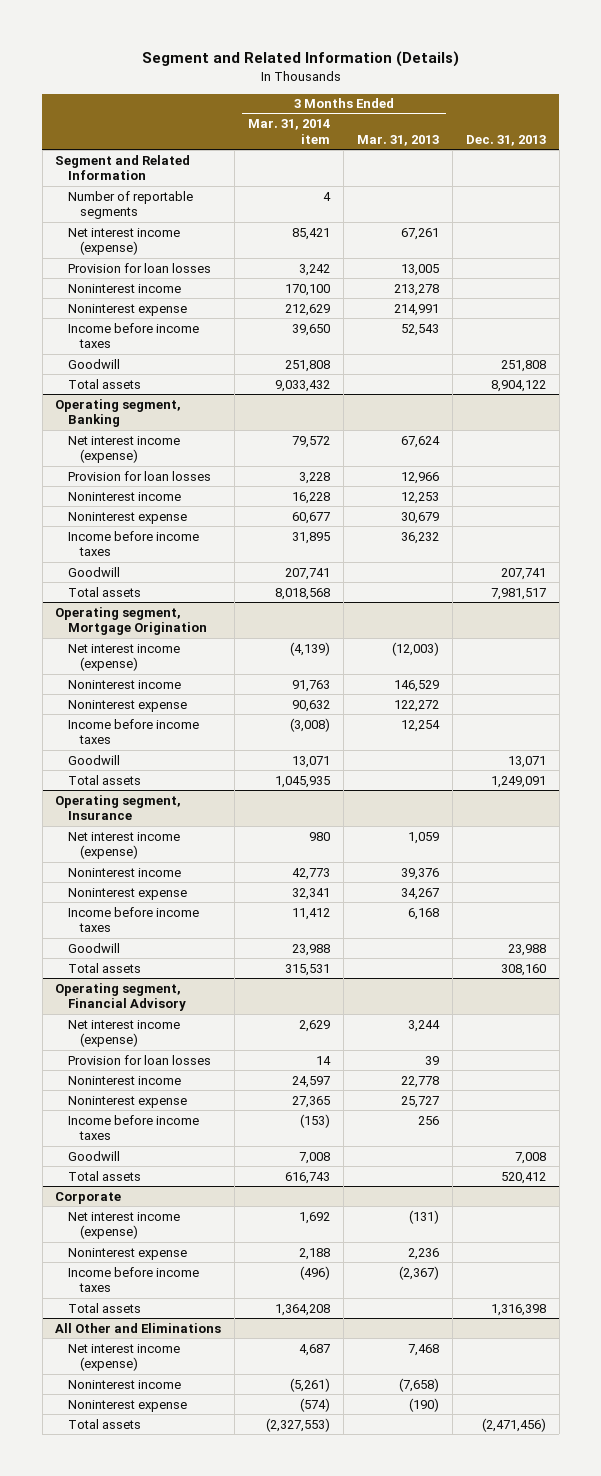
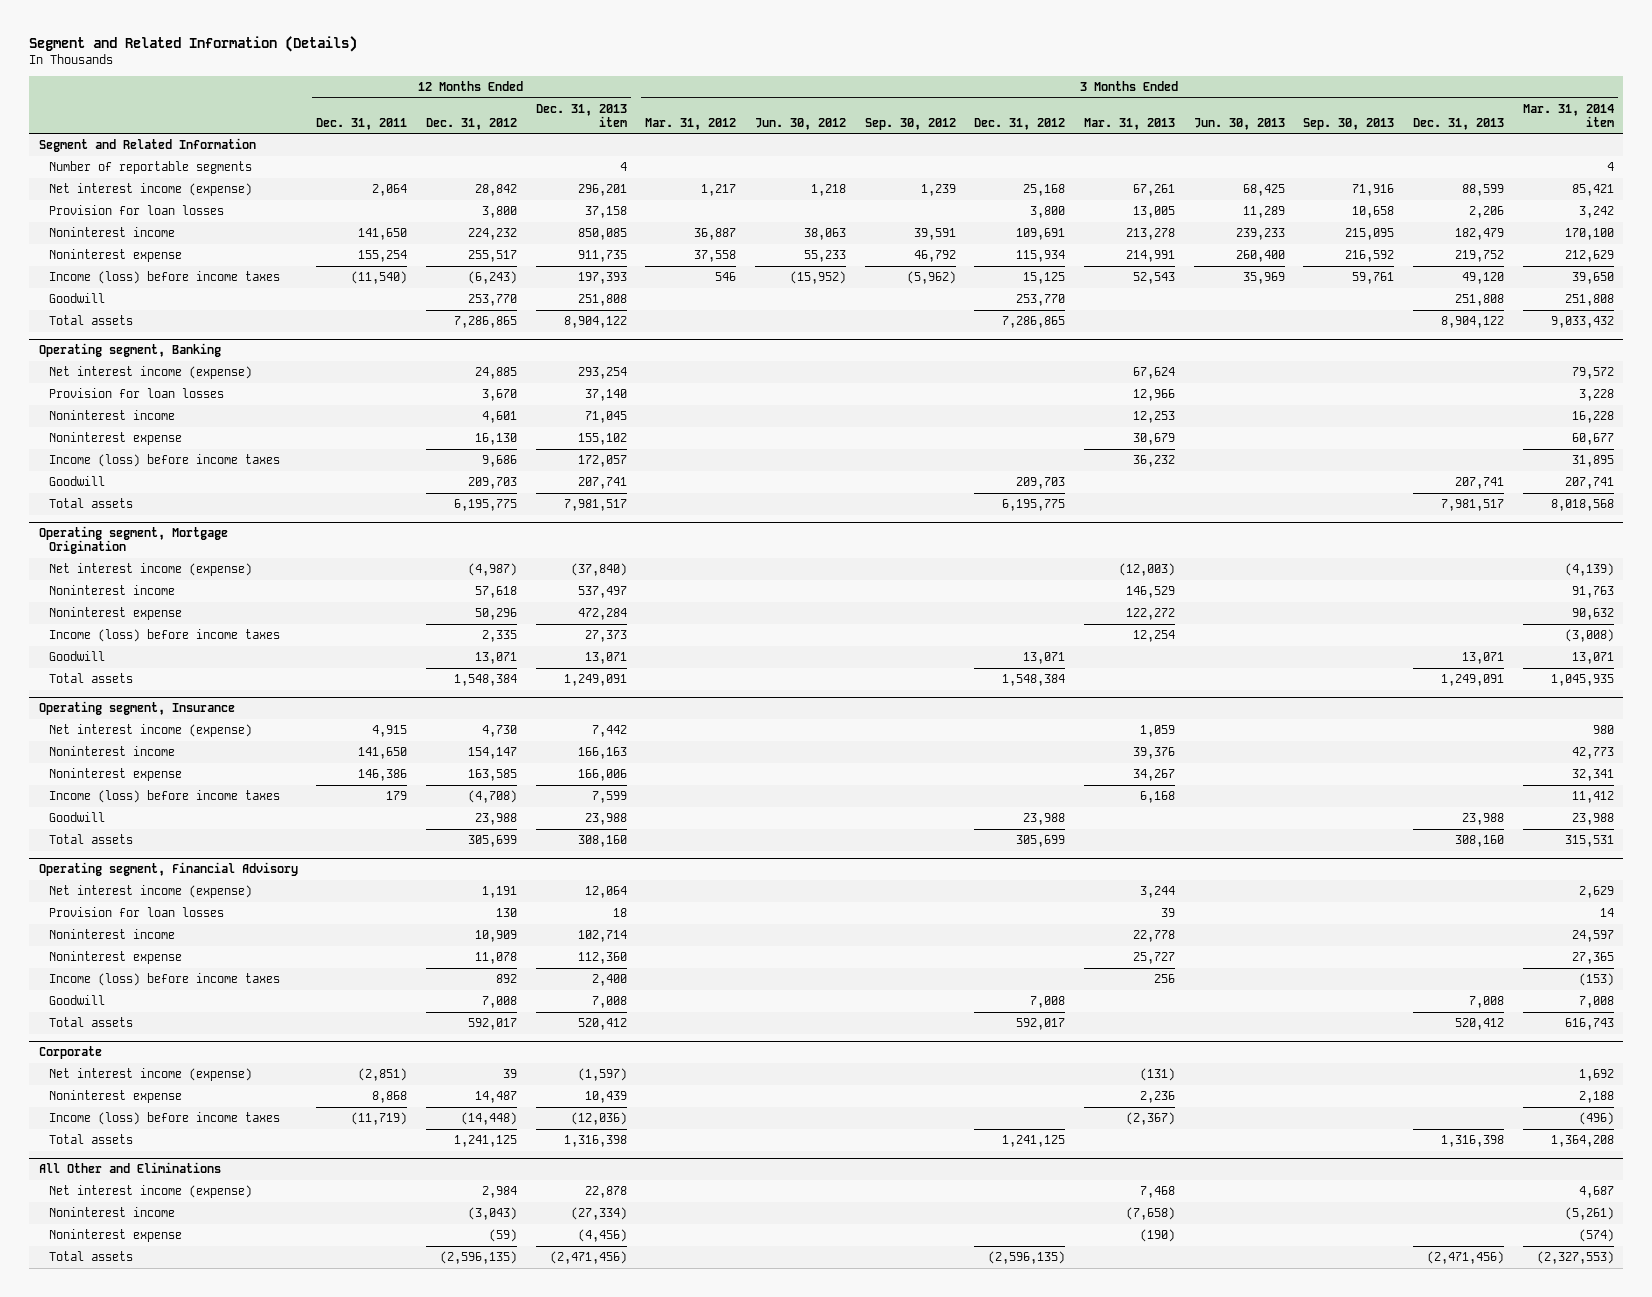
- | 3 Months Ended Mar. 31, 2014 item | 3 Months Ended Mar. 31, 2013 | Dec. 31, 2013
+ | 12 Months Ended Dec. 31, 2011 | 12 Months Ended Dec. 31, 2012 | 12 Months Ended Dec. 31, 2013 item | 3 Months Ended Mar. 31, 2012 | 3 Months Ended Jun. 30, 2012 | 3 Months Ended Sep. 30, 2012 | 3 Months Ended Dec. 31, 2012 | 3 Months Ended Mar. 31, 2013 | 3 Months Ended Jun. 30, 2013 | 3 Months Ended Sep. 30, 2013 | 3 Months Ended Dec. 31, 2013 | 3 Months Ended Mar. 31, 2014 item
- Income before income taxes | 39,650 | 52,543 |
+ Income (loss) before income taxes | (11,540) | (6,243) | 197,393 | 546 | (15,952) | (5,962) | 15,125 | 52,543 | 35,969 | 59,761 | 49,120 | 39,650
@ Operating segment, Banking
- Income before income taxes | 31,895 | 36,232 |
+ Income (loss) before income taxes | | 9,686 | 172,057 | | | | | 36,232 | | | | 31,895
@ Operating segment, Mortgage Origination
- Income before income taxes | (3,008) | 12,254 |
+ Income (loss) before income taxes | | 2,335 | 27,373 | | | | | 12,254 | | | | (3,008)
@ Operating segment, Insurance
- Income before income taxes | 11,412 | 6,168 |
+ Income (loss) before income taxes | 179 | (4,708) | 7,599 | | | | | 6,168 | | | | 11,412
@ Operating segment, Financial Advisory
- Income before income taxes | (153) | 256 |
+ Income (loss) before income taxes | | 892 | 2,400 | | | | | 256 | | | | (153)
@ Corporate
- Income before income taxes | (496) | (2,367) |
+ Income (loss) before income taxes | (11,719) | (14,448) | (12,036) | | | | | (2,367) | | | | (496)

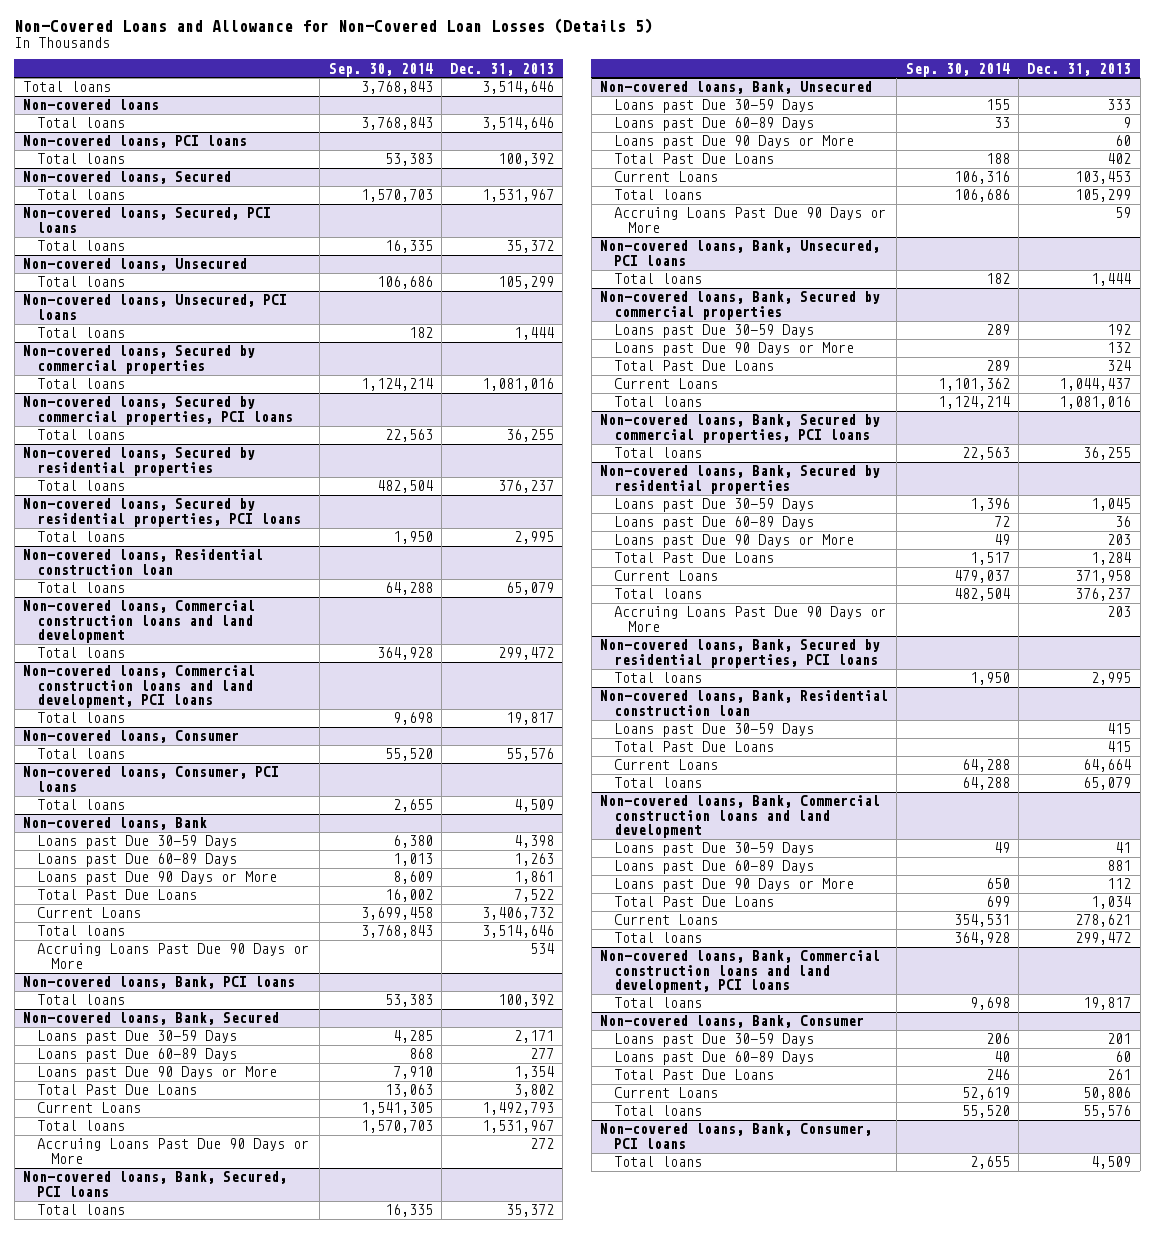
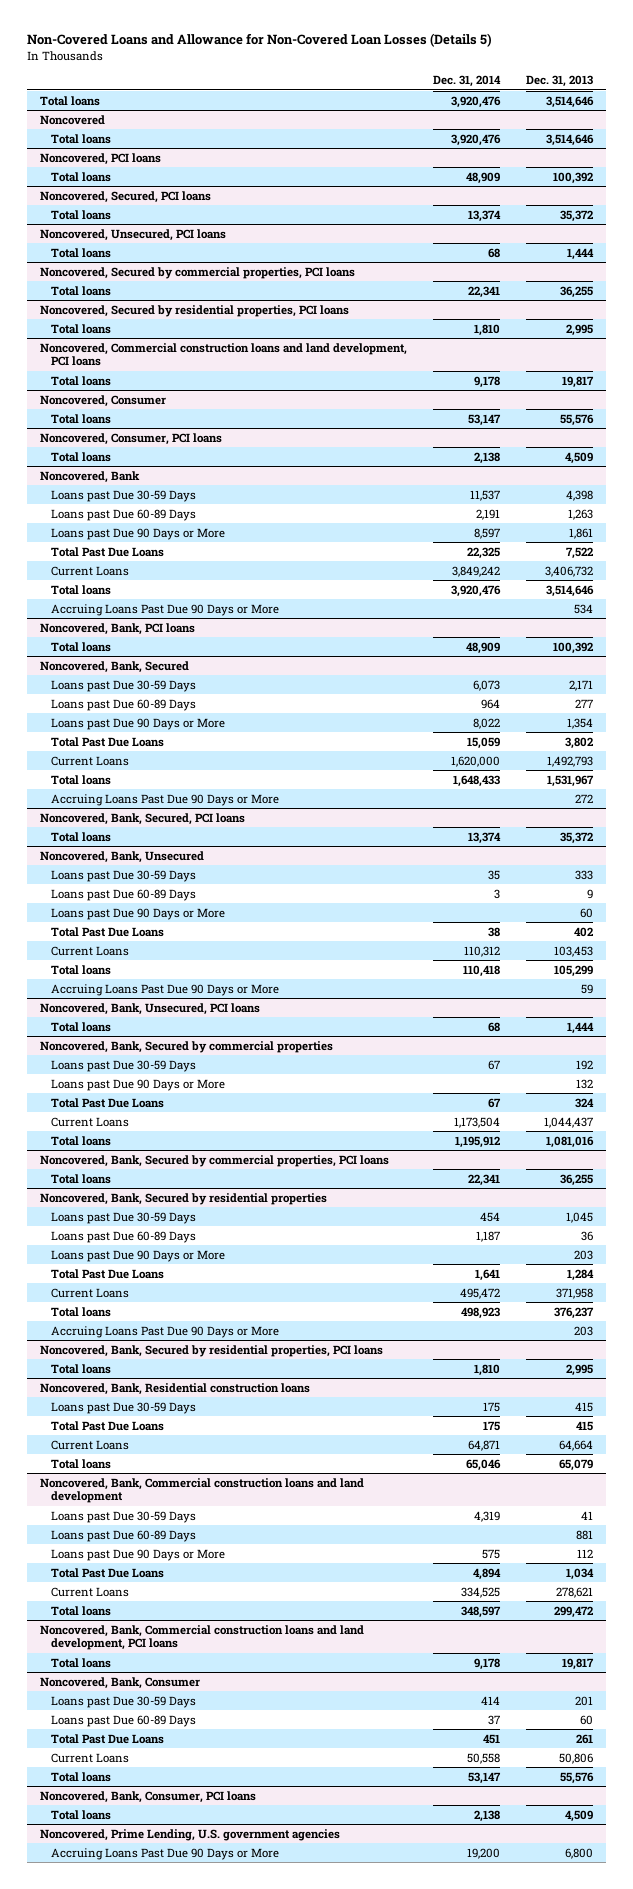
- | Sep. 30, 2014 | Dec. 31, 2013
+ | Dec. 31, 2014 | Dec. 31, 2013
- Non-covered loans
+ Noncovered
- Non-covered loans, PCI loans
+ Noncovered, PCI loans
- Non-covered loans, Secured
- Total loans | 1,570,703 | 1,531,967
- Non-covered loans, Secured, PCI loans
+ Noncovered, Secured, PCI loans
- Non-covered loans, Unsecured
- Total loans | 106,686 | 105,299
- Non-covered loans, Unsecured, PCI loans
+ Noncovered, Unsecured, PCI loans
- Non-covered loans, Secured by commercial properties
- Total loans | 1,124,214 | 1,081,016
- Non-covered loans, Secured by commercial properties, PCI loans
+ Noncovered, Secured by commercial properties, PCI loans
- Non-covered loans, Secured by residential properties
- Total loans | 482,504 | 376,237
- Non-covered loans, Secured by residential properties, PCI loans
+ Noncovered, Secured by residential properties, PCI loans
- Non-covered loans, Residential construction loan
- Total loans | 64,288 | 65,079
- Non-covered loans, Commercial construction loans and land development
- Total loans | 364,928 | 299,472
- Non-covered loans, Commercial construction loans and land development, PCI loans
+ Noncovered, Commercial construction loans and land development, PCI loans
- Non-covered loans, Consumer
+ Noncovered, Consumer
- Non-covered loans, Consumer, PCI loans
+ Noncovered, Consumer, PCI loans
- Non-covered loans, Bank
+ Noncovered, Bank
- Non-covered loans, Bank, PCI loans
+ Noncovered, Bank, PCI loans
- Non-covered loans, Bank, Secured
+ Noncovered, Bank, Secured
- Non-covered loans, Bank, Secured, PCI loans
+ Noncovered, Bank, Secured, PCI loans
- Non-covered loans, Bank, Unsecured
+ Noncovered, Bank, Unsecured
- Non-covered loans, Bank, Unsecured, PCI loans
+ Noncovered, Bank, Unsecured, PCI loans
- Non-covered loans, Bank, Secured by commercial properties
+ Noncovered, Bank, Secured by commercial properties
- Non-covered loans, Bank, Secured by commercial properties, PCI loans
+ Noncovered, Bank, Secured by commercial properties, PCI loans
- Non-covered loans, Bank, Secured by residential properties
+ Noncovered, Bank, Secured by residential properties
- Non-covered loans, Bank, Secured by residential properties, PCI loans
+ Noncovered, Bank, Secured by residential properties, PCI loans
- Non-covered loans, Bank, Residential construction loan
+ Noncovered, Bank, Residential construction loans
- Non-covered loans, Bank, Commercial construction loans and land development
+ Noncovered, Bank, Commercial construction loans and land development
- Non-covered loans, Bank, Commercial construction loans and land development, PCI loans
+ Noncovered, Bank, Commercial construction loans and land development, PCI loans
- Non-covered loans, Bank, Consumer
+ Noncovered, Bank, Consumer
- Non-covered loans, Bank, Consumer, PCI loans
+ Noncovered, Bank, Consumer, PCI loans
+ Noncovered, Prime Lending, U.S. government agencies
+ Accruing Loans Past Due 90 Days or More | 19,200 | 6,800

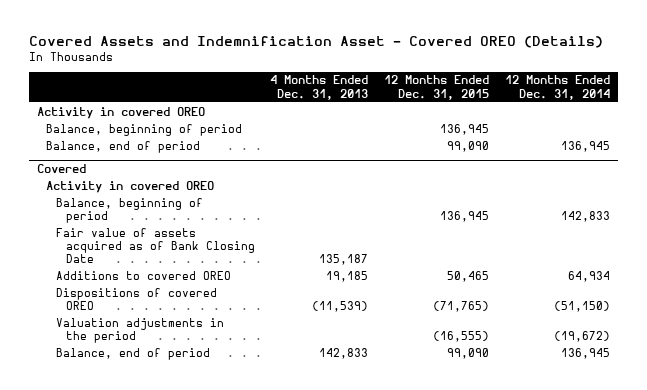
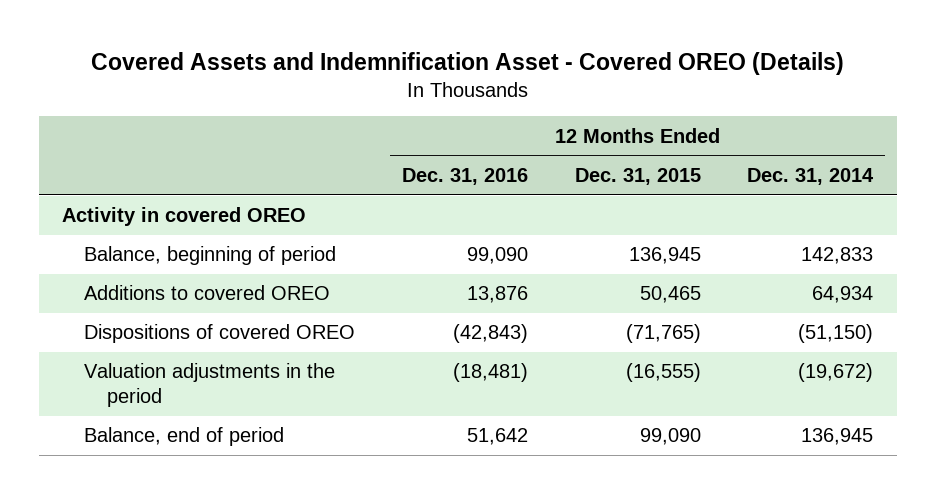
- | 4 Months Ended Dec. 31, 2013 | 12 Months Ended Dec. 31, 2015 | 12 Months Ended Dec. 31, 2014
+ | 12 Months Ended Dec. 31, 2016 | 12 Months Ended Dec. 31, 2015 | 12 Months Ended Dec. 31, 2014
- Balance, beginning of period | | 136,945 |
- Balance, end of period | | 99,090 | 136,945
- Covered
- Activity in covered OREO
- Fair value of assets acquired as of Bank Closing Date | 135,187 | |

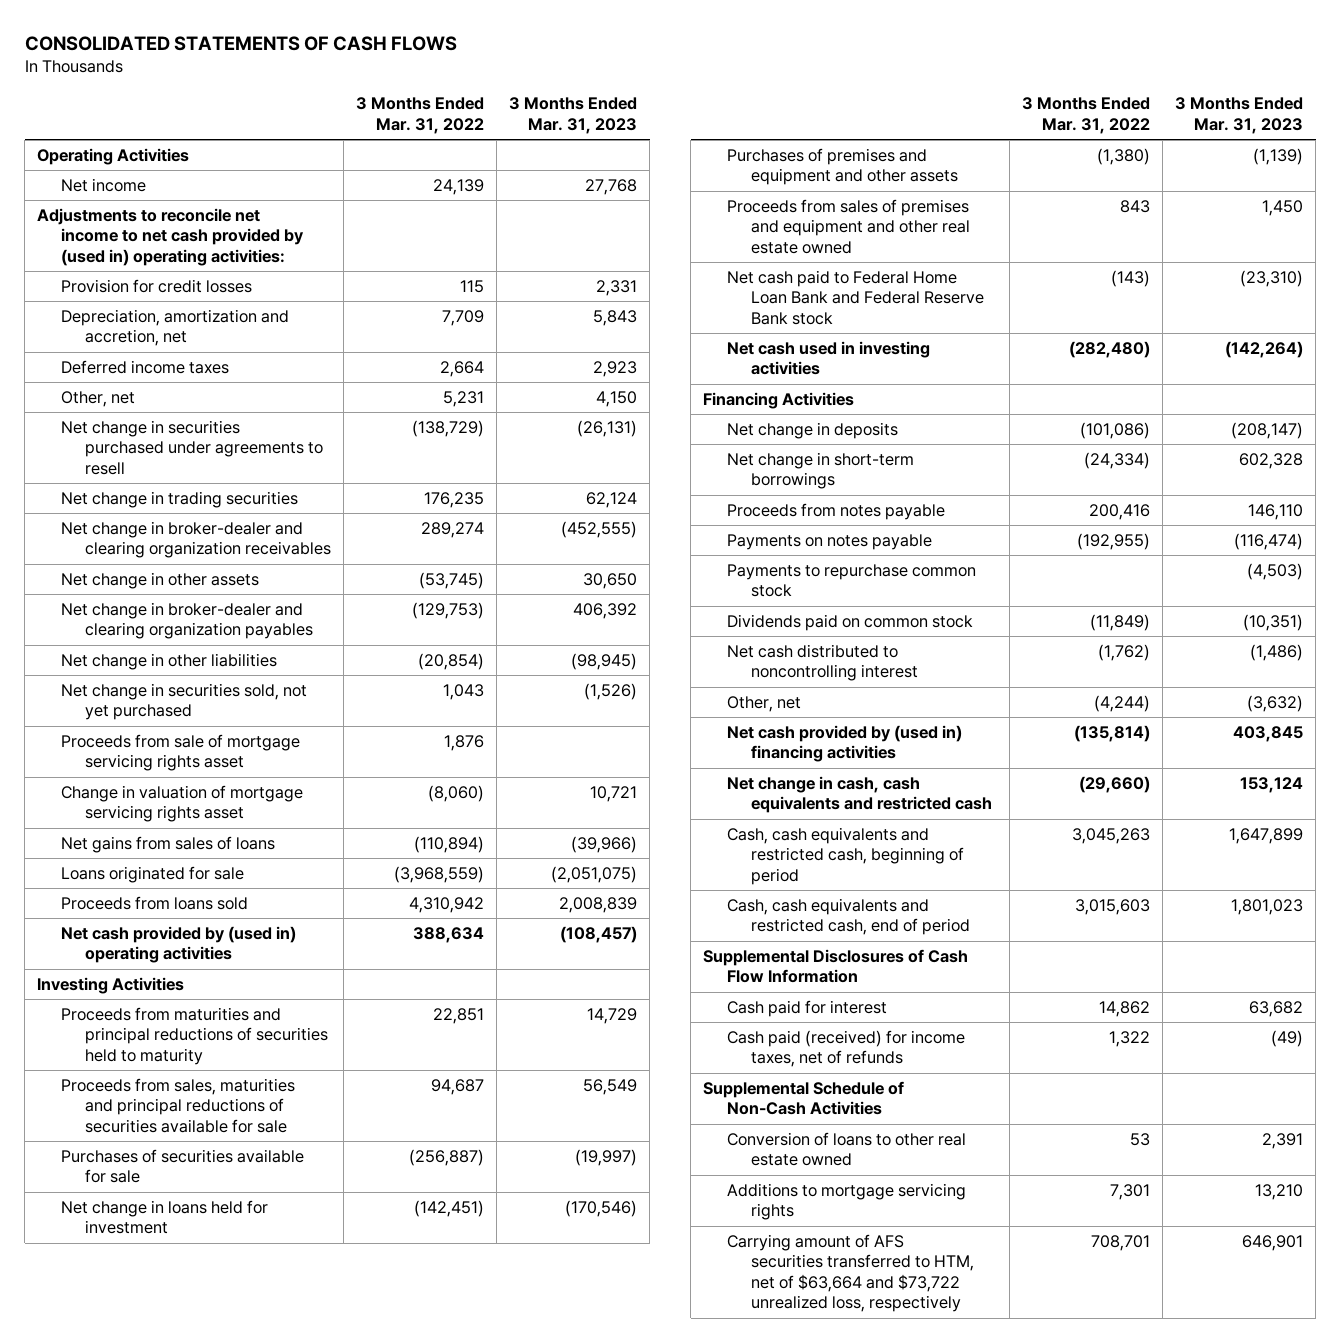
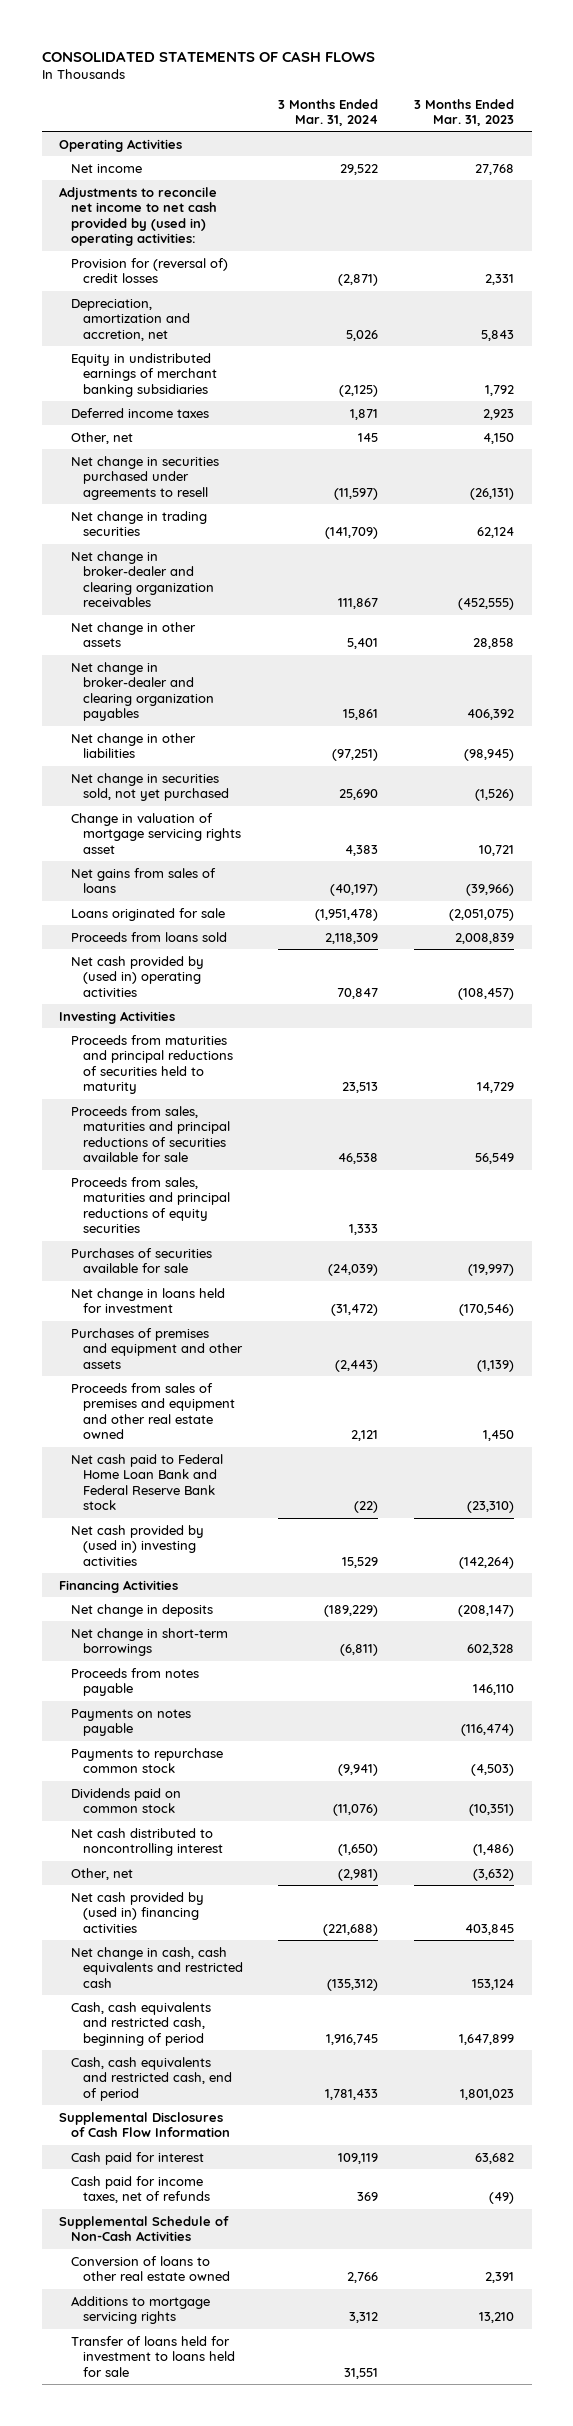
- | 3 Months Ended Mar. 31, 2022 | 3 Months Ended Mar. 31, 2023
+ | 3 Months Ended Mar. 31, 2024 | 3 Months Ended Mar. 31, 2023
- Provision for credit losses | 115 | 2,331
+ Provision for (reversal of) credit losses | (2,871) | 2,331
+ Equity in undistributed earnings of merchant banking subsidiaries | (2,125) | 1,792
- Net change in other assets | (53,745) | 30,650
+ Net change in other assets | 5,401 | 28,858
- Proceeds from sale of mortgage servicing rights asset | 1,876 |
+ Proceeds from sales, maturities and principal reductions of equity securities | 1,333 |
- Net cash used in investing activities | (282,480) | (142,264)
+ Net cash provided by (used in) investing activities | 15,529 | (142,264)
- Cash paid (received) for income taxes, net of refunds | 1,322 | (49)
+ Cash paid for income taxes, net of refunds | 369 | (49)
- Carrying amount of AFS securities transferred to HTM, net of $63,664 and $73,722 unrealized loss, respectively | 708,701 | 646,901
+ Transfer of loans held for investment to loans held for sale | 31,551 |

